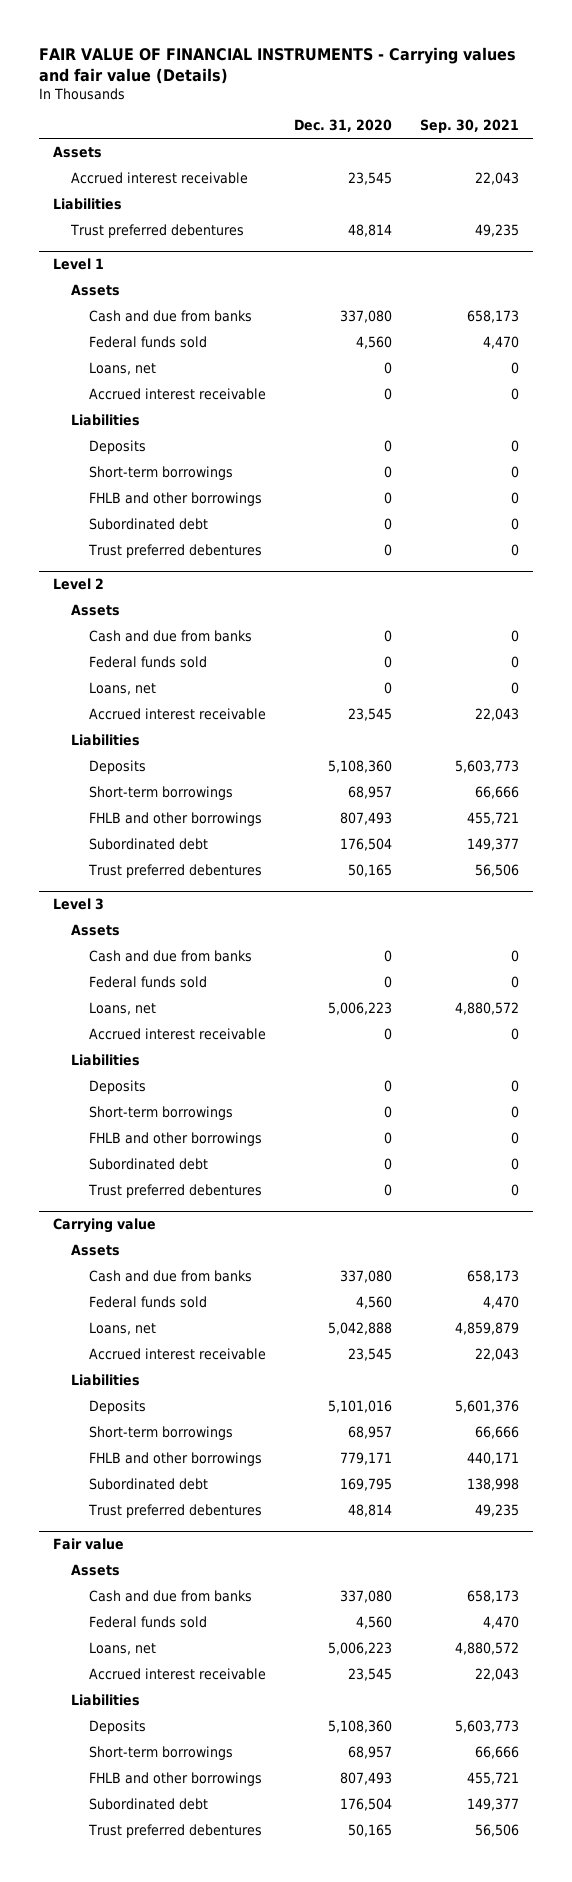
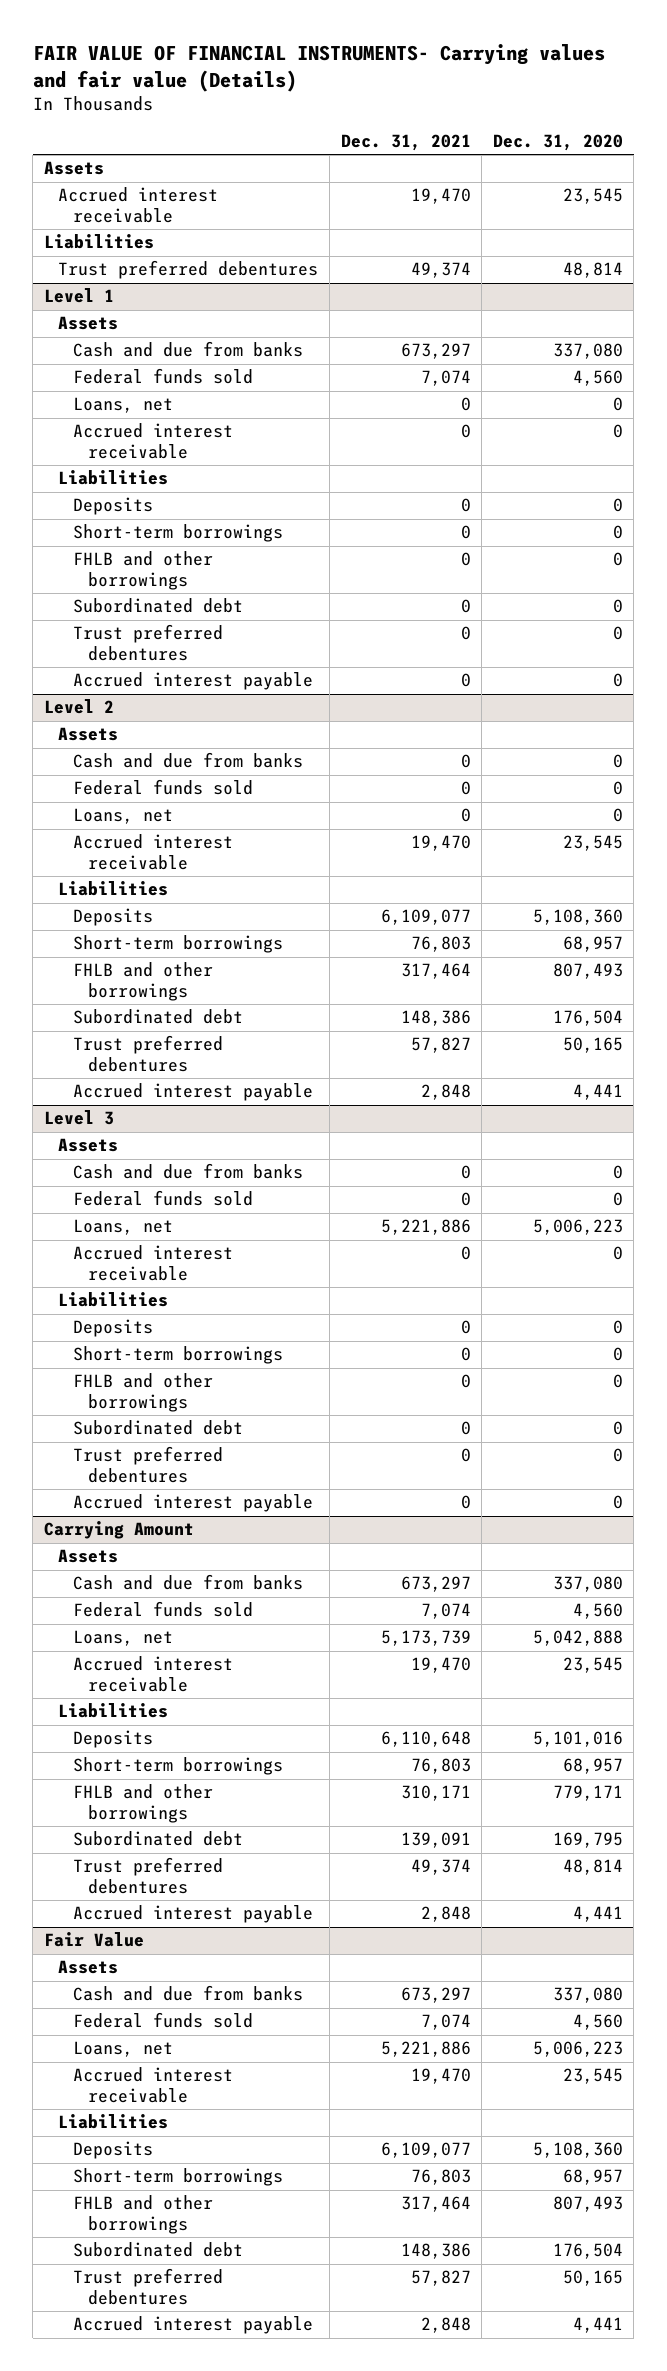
- FAIR VALUE OF FINANCIAL INSTRUMENTS - Carrying values and fair value (Details)
+ FAIR VALUE OF FINANCIAL INSTRUMENTS- Carrying values and fair value (Details)
- | Dec. 31, 2020 | Sep. 30, 2021
+ | Dec. 31, 2021 | Dec. 31, 2020
@ Level 1
+ Accrued interest payable | 0 | 0
@ Level 2
+ Accrued interest payable | 2,848 | 4,441
- Carrying value
@ Level 3
+ Accrued interest payable | 0 | 0
+ Carrying Amount
- Fair value
+ Accrued interest payable | 2,848 | 4,441
+ Fair Value
+ Accrued interest payable | 2,848 | 4,441

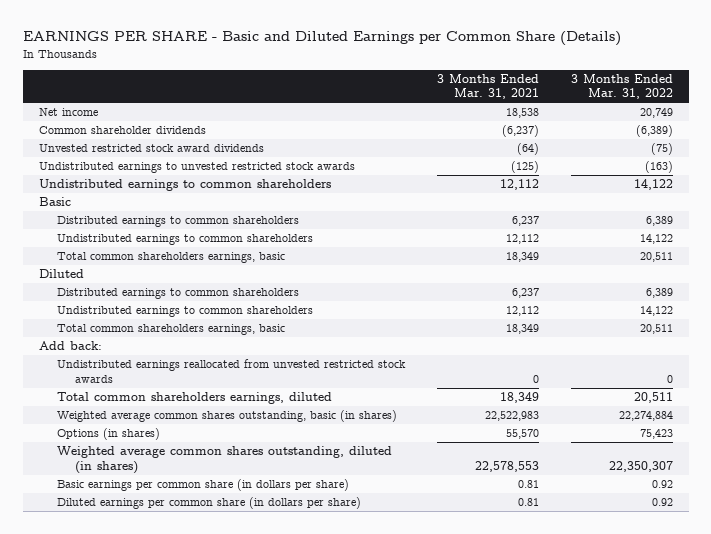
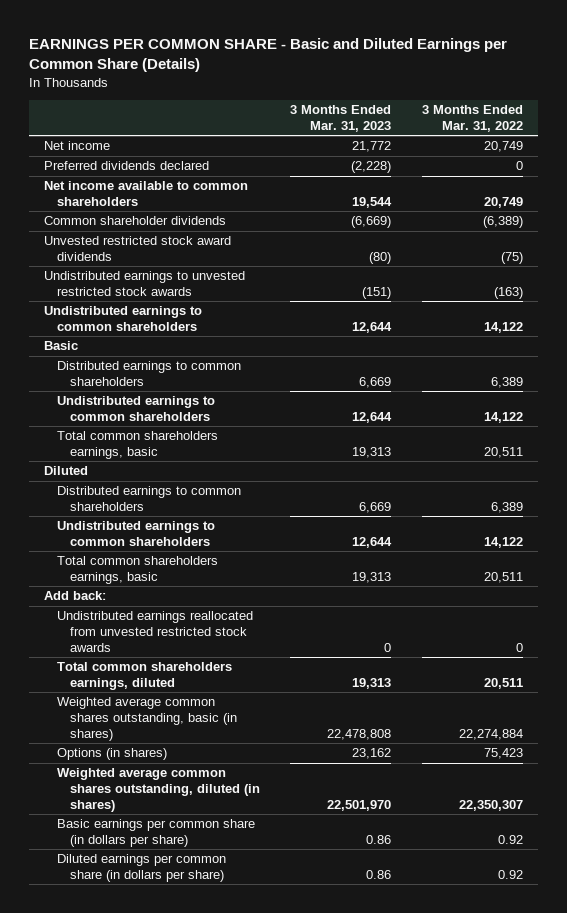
- EARNINGS PER SHARE - Basic and Diluted Earnings per Common Share (Details)
+ EARNINGS PER COMMON SHARE - Basic and Diluted Earnings per Common Share (Details)
- | 3 Months Ended Mar. 31, 2021 | 3 Months Ended Mar. 31, 2022
+ | 3 Months Ended Mar. 31, 2023 | 3 Months Ended Mar. 31, 2022
+ Preferred dividends declared | (2,228) | 0
+ Net income available to common shareholders | 19,544 | 20,749

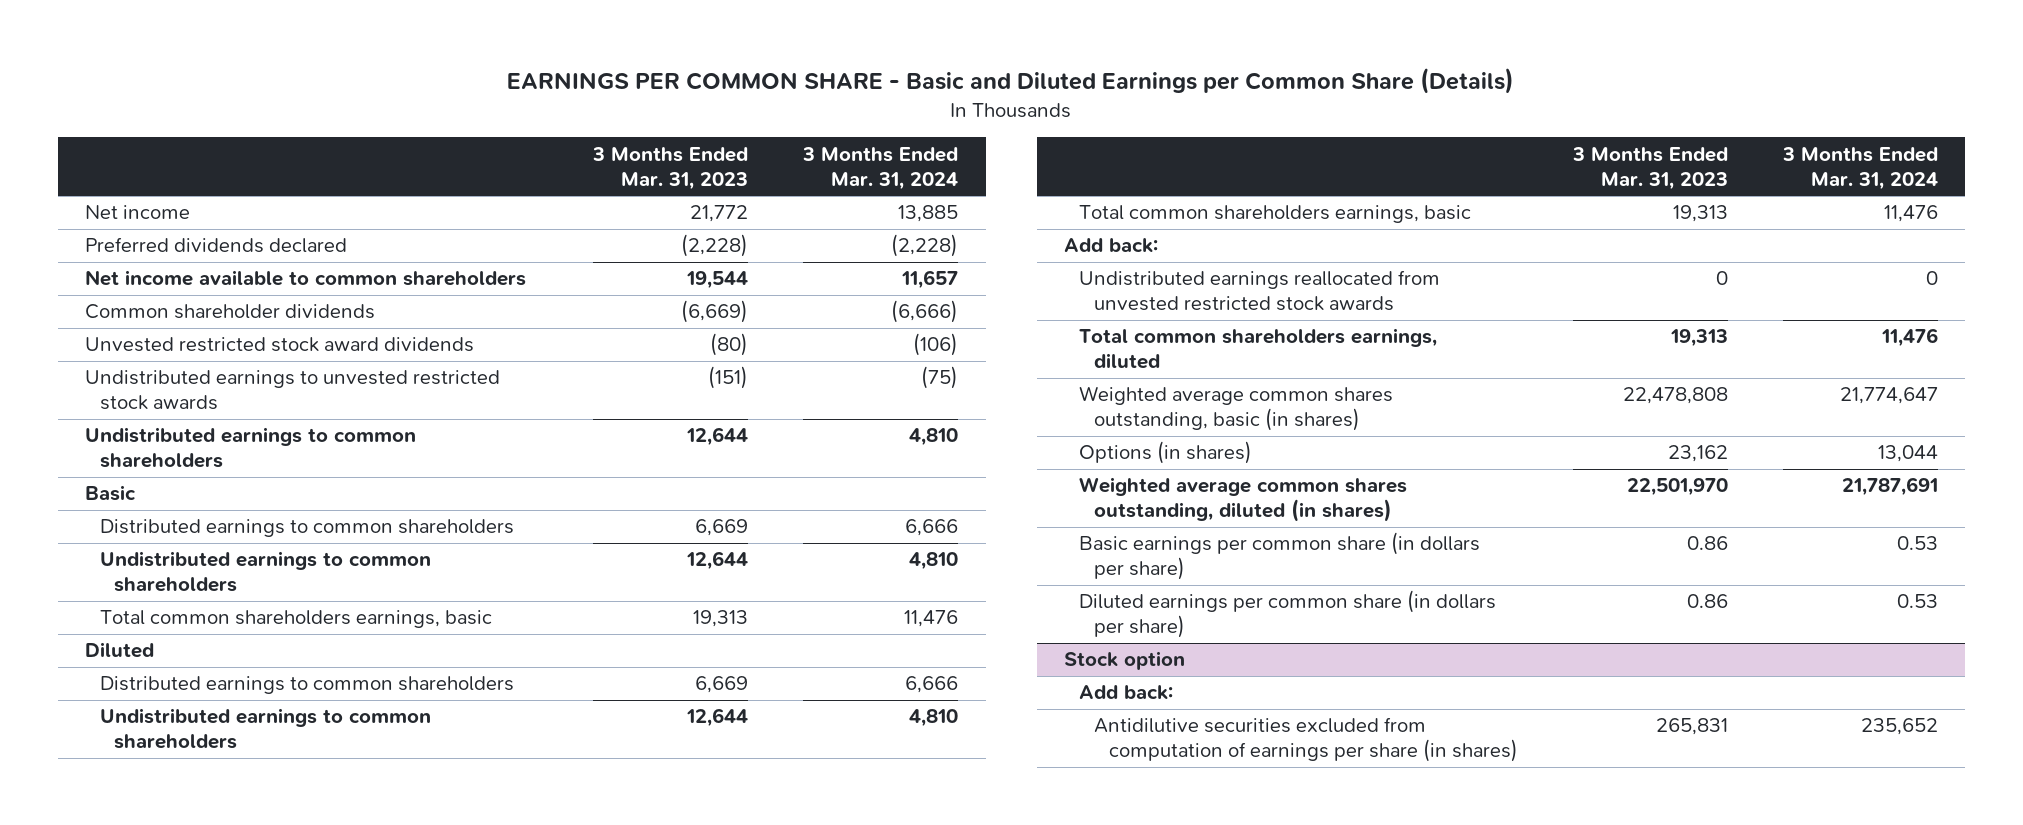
- | 3 Months Ended Mar. 31, 2023 | 3 Months Ended Mar. 31, 2022
+ | 3 Months Ended Mar. 31, 2023 | 3 Months Ended Mar. 31, 2024
+ Stock option
+ Add back:
+ Antidilutive securities excluded from computation of earnings per share (in shares) | 265,831 | 235,652

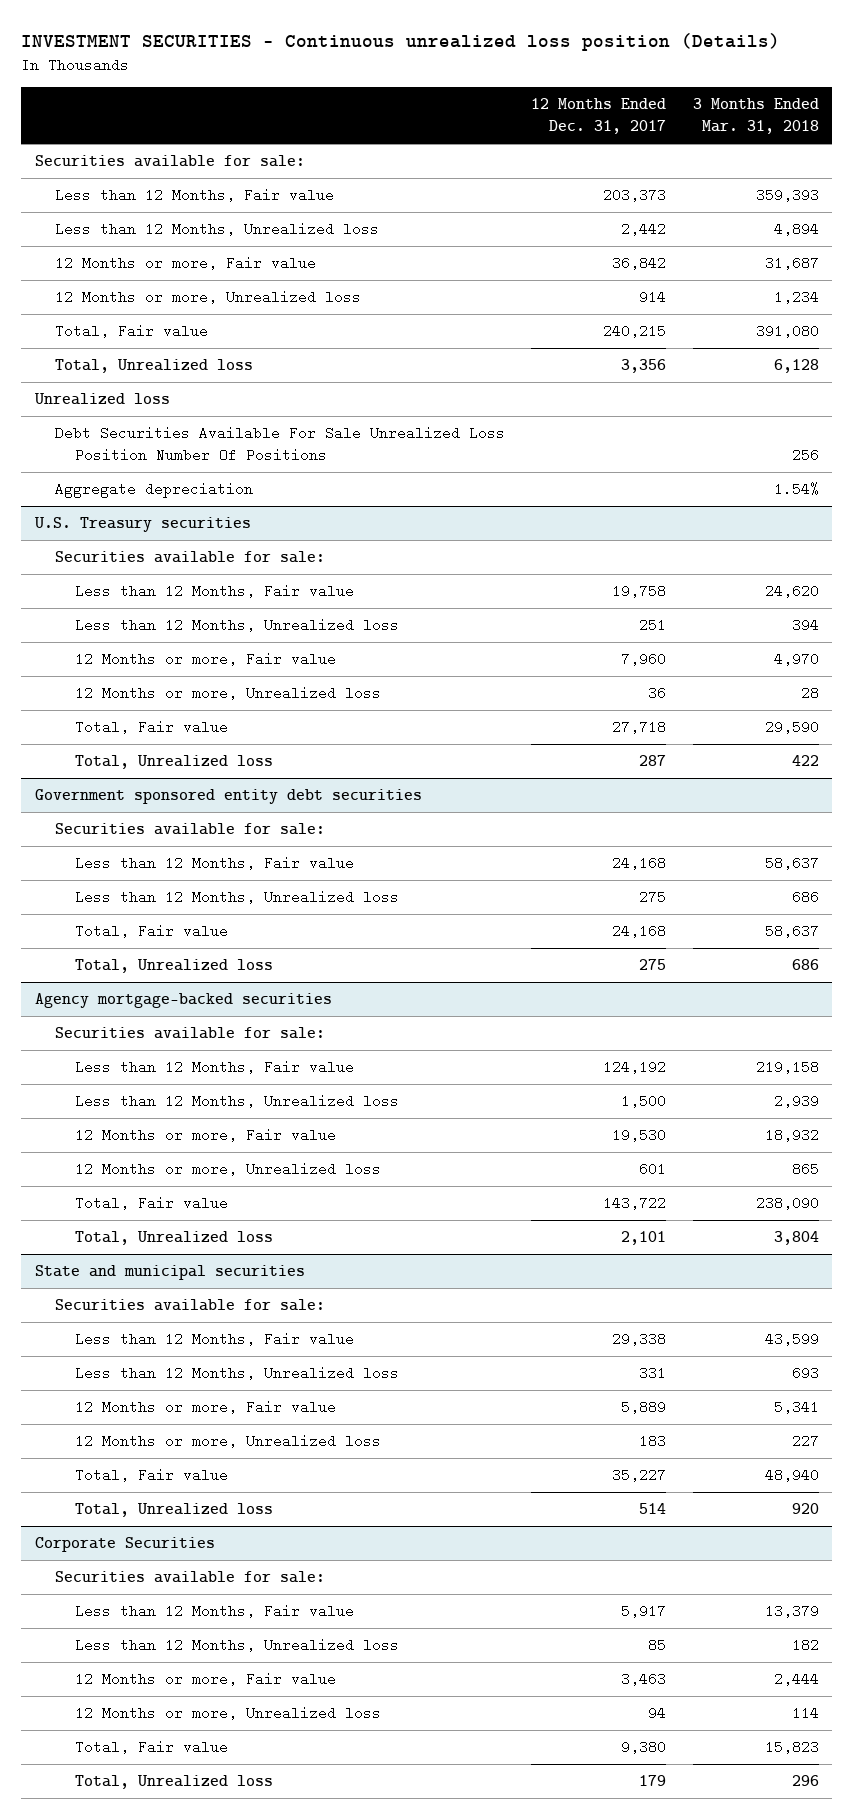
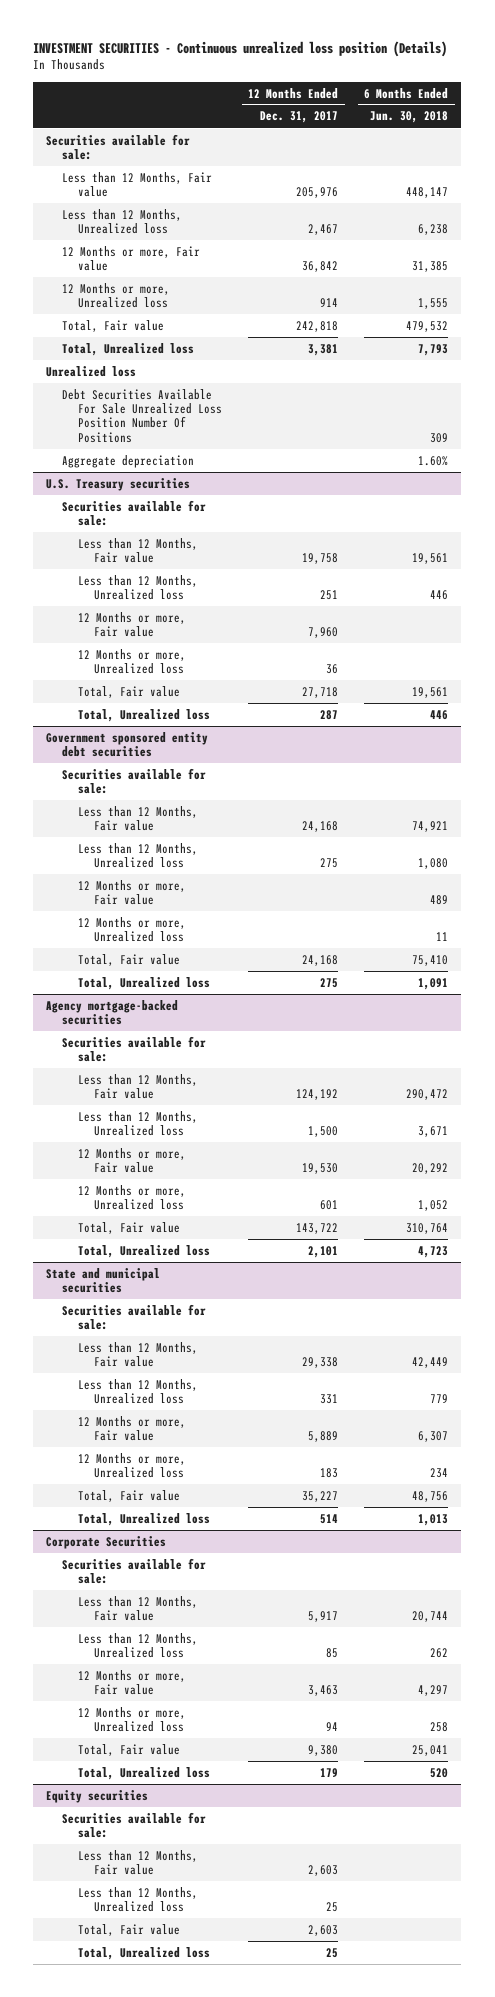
- | 12 Months Ended Dec. 31, 2017 | 3 Months Ended Mar. 31, 2018
+ | 12 Months Ended Dec. 31, 2017 | 6 Months Ended Jun. 30, 2018
- Less than 12 Months, Fair value | 203,373 | 359,393
- Less than 12 Months, Unrealized loss | 2,442 | 4,894
+ Less than 12 Months, Fair value | 205,976 | 448,147
+ Less than 12 Months, Unrealized loss | 2,467 | 6,238
- Total, Fair value | 240,215 | 391,080
- Total, Unrealized loss | 3,356 | 6,128
+ Total, Fair value | 242,818 | 479,532
+ Total, Unrealized loss | 3,381 | 7,793
@ Government sponsored entity debt securities
+ 12 Months or more, Fair value | | 489
+ 12 Months or more, Unrealized loss | | 11
+ Equity securities
+ Securities available for sale:
+ Less than 12 Months, Fair value | 2,603 |
+ Less than 12 Months, Unrealized loss | 25 |
+ Total, Fair value | 2,603 |
+ Total, Unrealized loss | 25 |

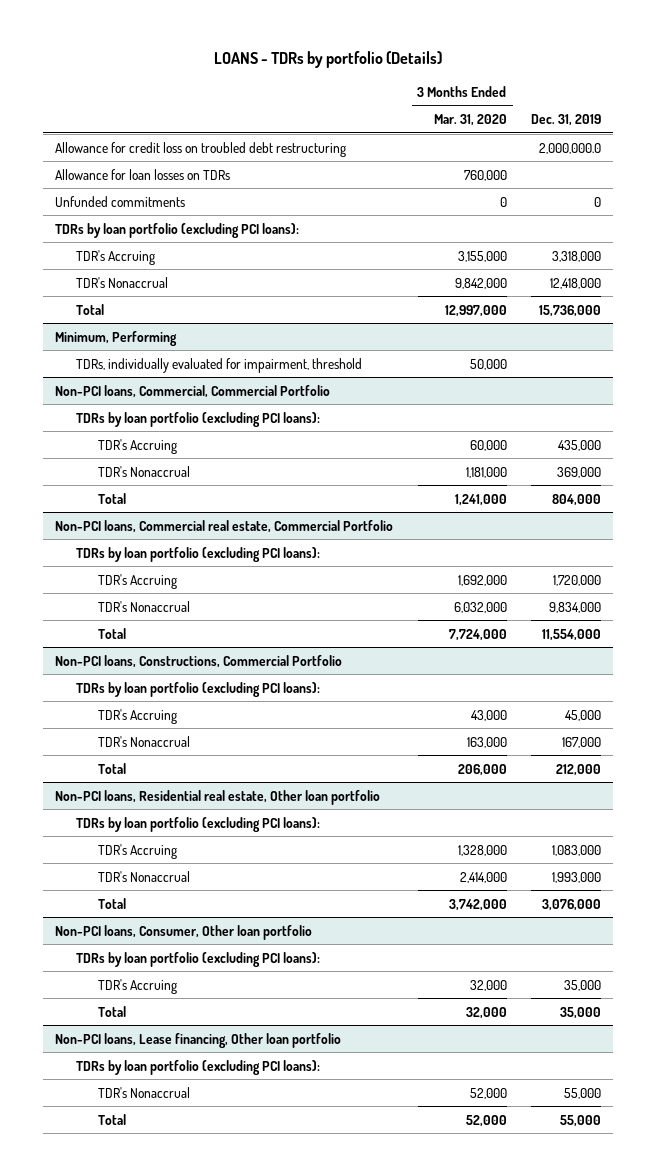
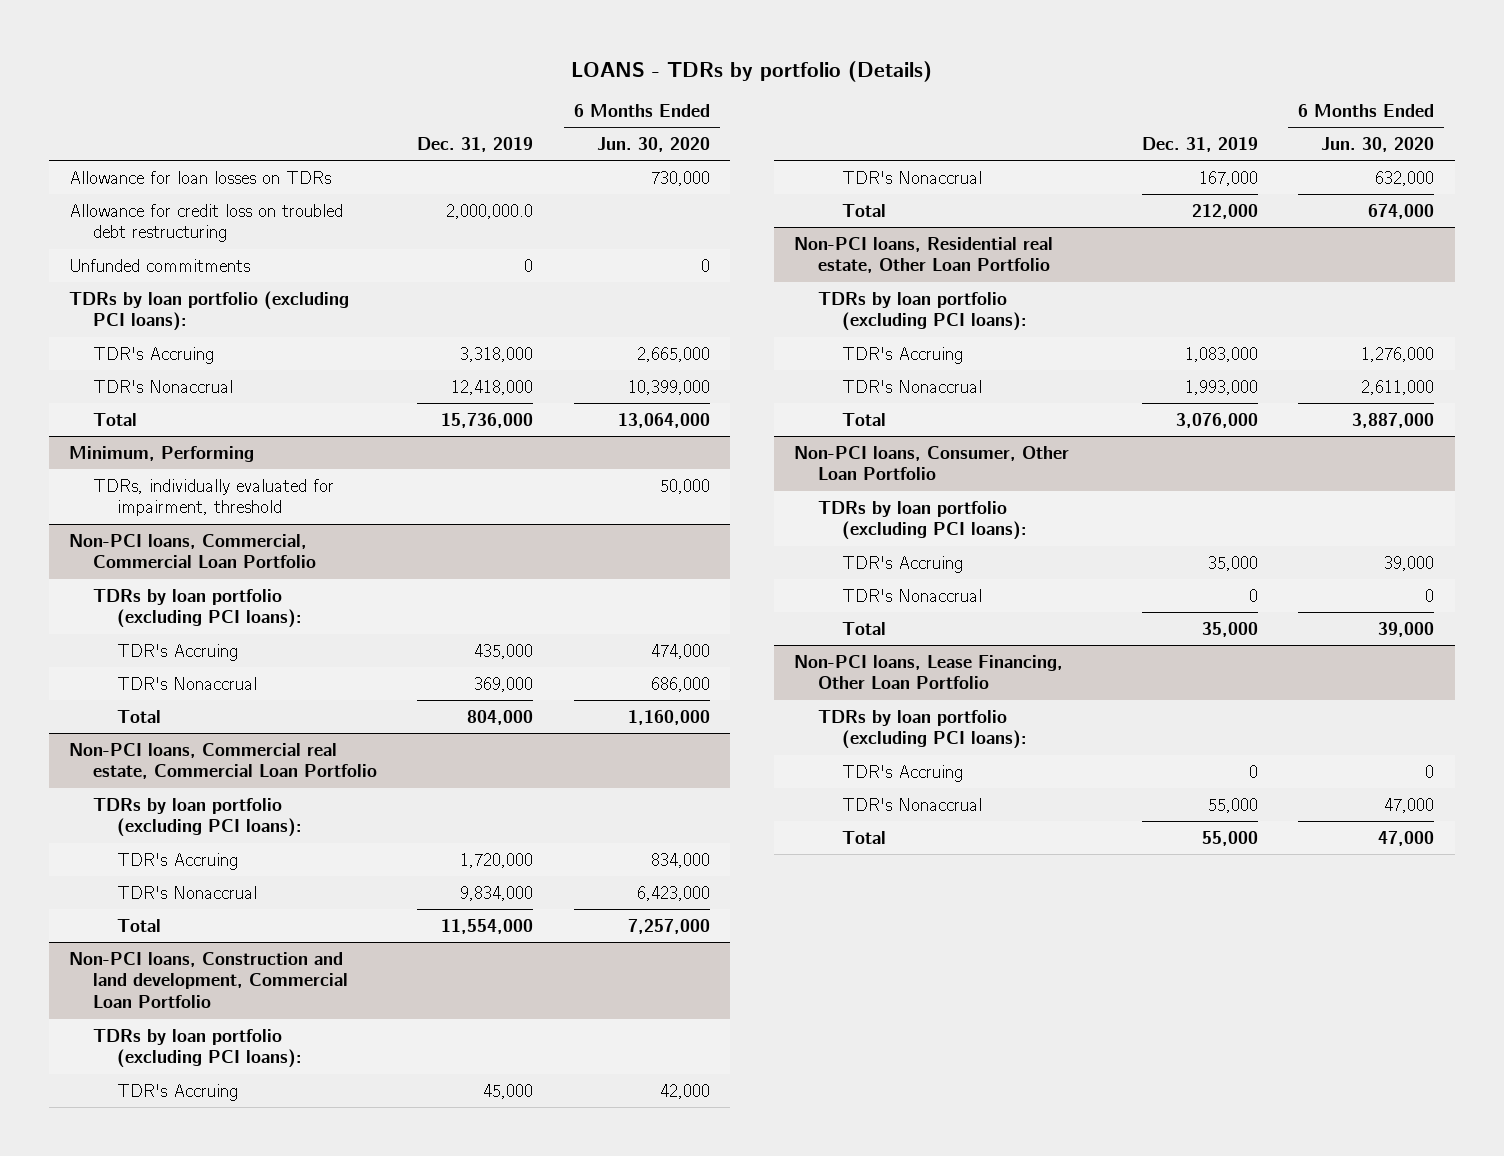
- | 3 Months Ended Mar. 31, 2020 | Dec. 31, 2019
+ | Dec. 31, 2019 | 6 Months Ended Jun. 30, 2020
moved down: Allowance for credit loss on troubled debt restructuring | 2,000,000.0 |
- Non-PCI loans, Commercial, Commercial Portfolio
+ Non-PCI loans, Commercial, Commercial Loan Portfolio
- Non-PCI loans, Commercial real estate, Commercial Portfolio
+ Non-PCI loans, Commercial real estate, Commercial Loan Portfolio
- Non-PCI loans, Constructions, Commercial Portfolio
+ Non-PCI loans, Construction and land development, Commercial Loan Portfolio
- Non-PCI loans, Residential real estate, Other loan portfolio
+ Non-PCI loans, Residential real estate, Other Loan Portfolio
- Non-PCI loans, Consumer, Other loan portfolio
+ Non-PCI loans, Consumer, Other Loan Portfolio
+ TDR's Nonaccrual | 0 | 0
- Non-PCI loans, Lease financing, Other loan portfolio
+ Non-PCI loans, Lease Financing, Other Loan Portfolio
+ TDR's Accruing | 0 | 0

